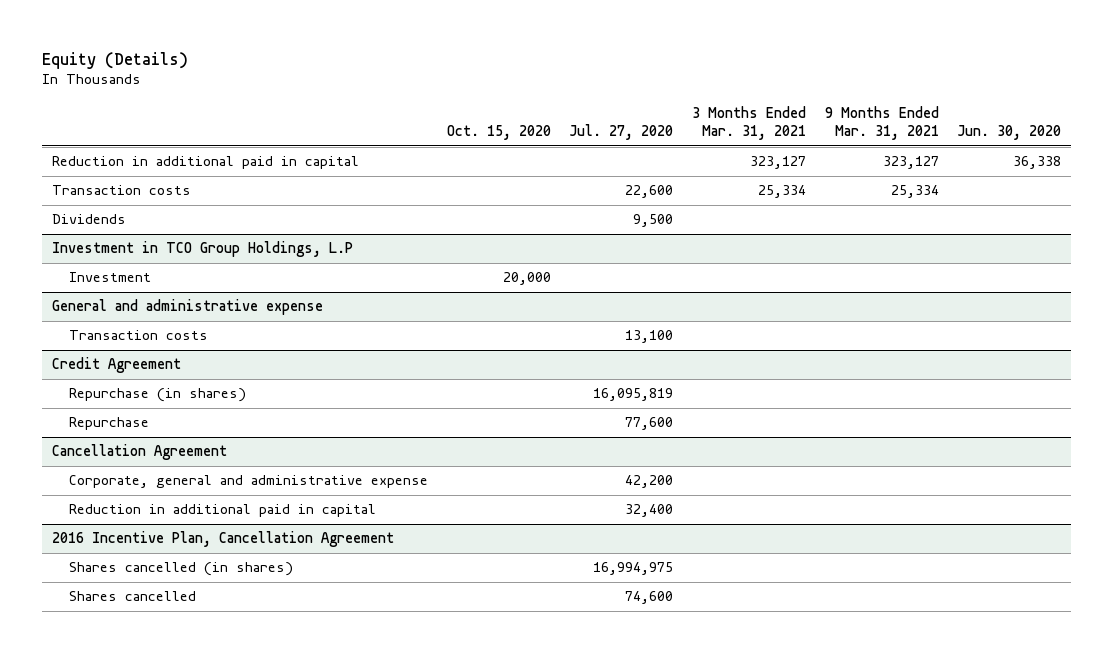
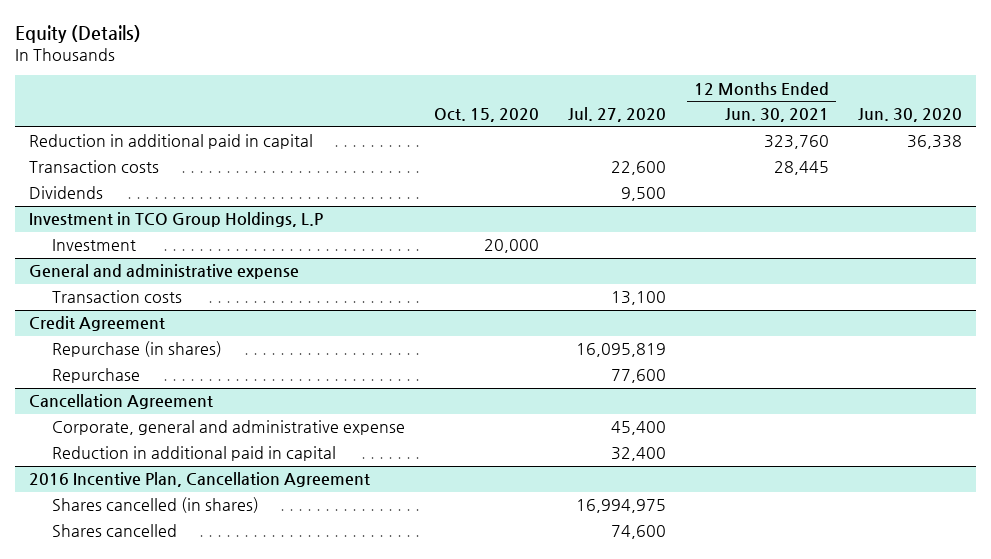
- | Oct. 15, 2020 | Jul. 27, 2020 | 3 Months Ended Mar. 31, 2021 | 9 Months Ended Mar. 31, 2021 | Jun. 30, 2020
+ | Oct. 15, 2020 | Jul. 27, 2020 | 12 Months Ended Jun. 30, 2021 | Jun. 30, 2020
@ Cancellation Agreement
- Corporate, general and administrative expense | | 42,200 | | |
+ Corporate, general and administrative expense | | 45,400 | |

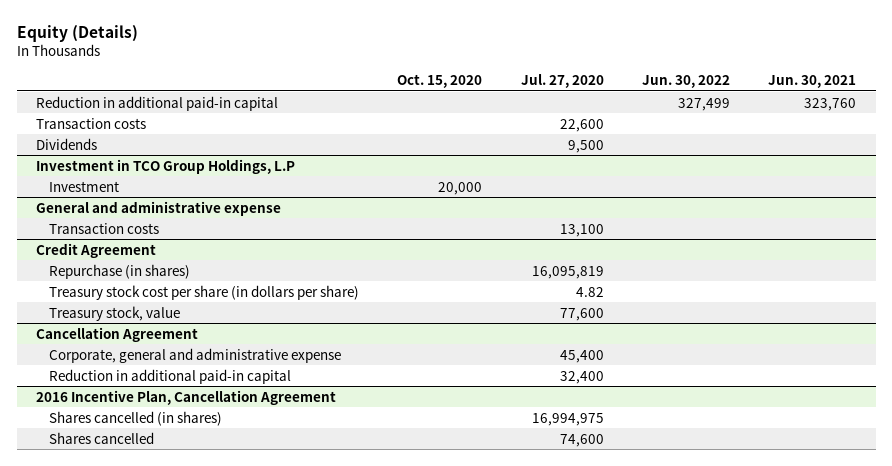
- | Oct. 15, 2020 | Jul. 27, 2020 | 12 Months Ended Jun. 30, 2021 | Jun. 30, 2020
+ | Oct. 15, 2020 | Jul. 27, 2020 | Jun. 30, 2022 | Jun. 30, 2021
- Reduction in additional paid in capital | | | 323,760 | 36,338
+ Reduction in additional paid-in capital | | | 327,499 | 323,760
@ Credit Agreement
- Repurchase | | 77,600 | |
+ Treasury stock cost per share (in dollars per share) | | 4.82 | |
+ Treasury stock, value | | 77,600 | |
@ Cancellation Agreement
- Reduction in additional paid in capital | | 32,400 | |
+ Reduction in additional paid-in capital | | 32,400 | |

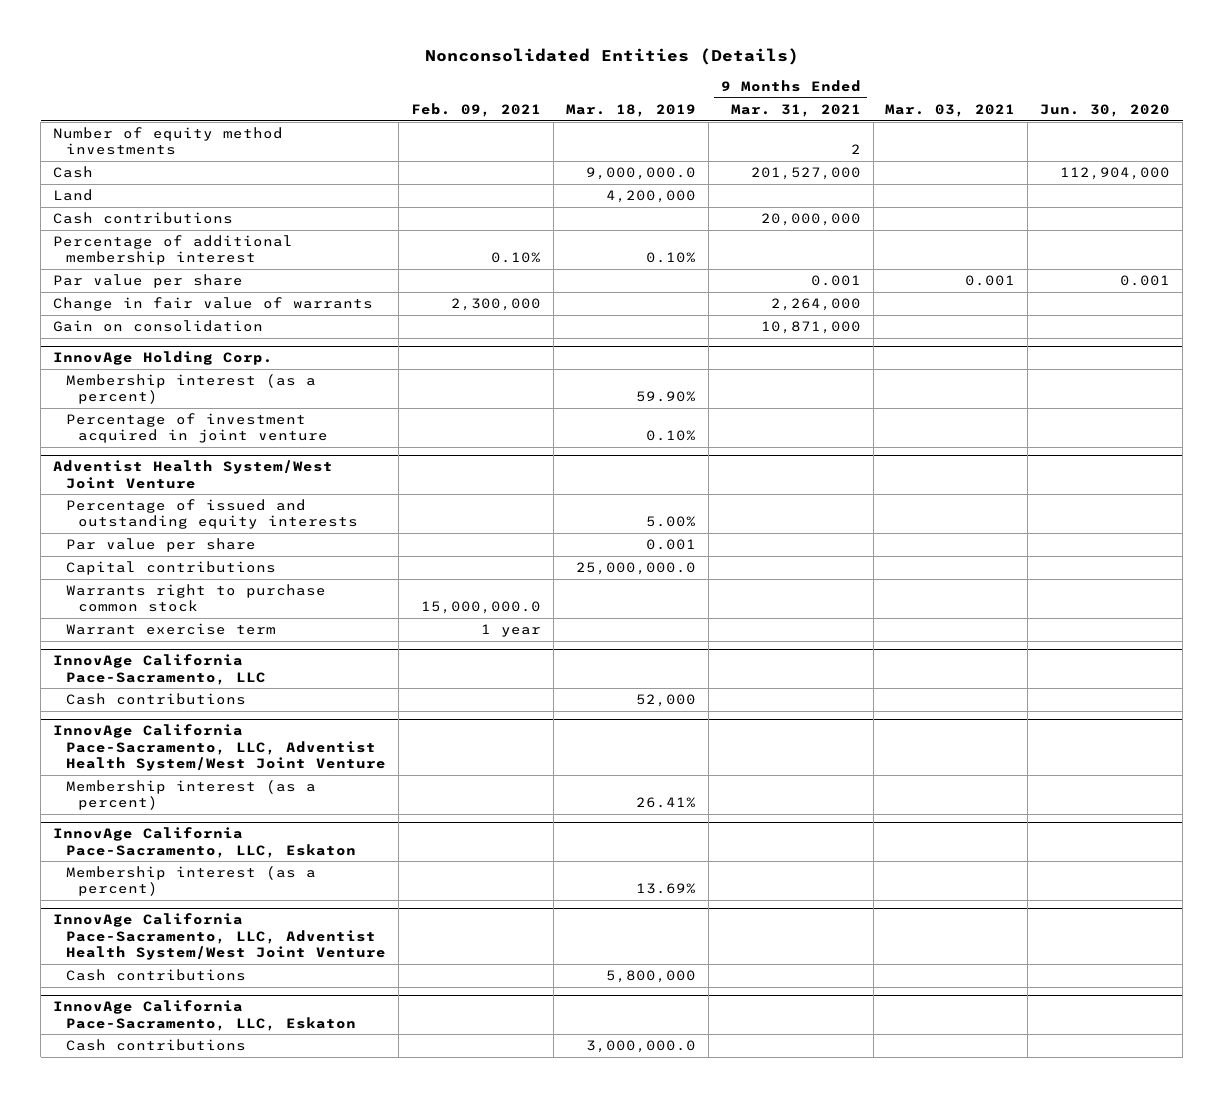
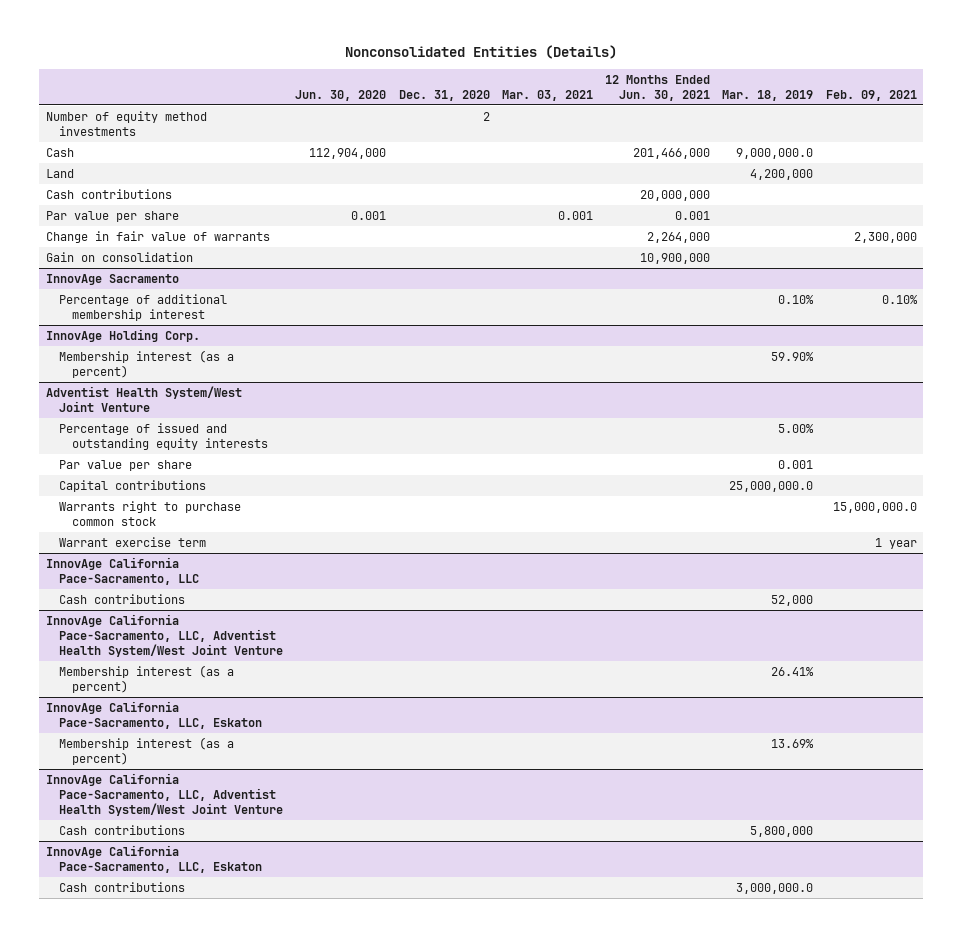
- | Feb. 09, 2021 | Mar. 18, 2019 | 9 Months Ended Mar. 31, 2021 | Mar. 03, 2021 | Jun. 30, 2020
+ | Jun. 30, 2020 | Dec. 31, 2020 | Mar. 03, 2021 | 12 Months Ended Jun. 30, 2021 | Mar. 18, 2019 | Feb. 09, 2021
- Percentage of additional membership interest | 0.10% | 0.10% | | |
+ InnovAge Sacramento
+ Percentage of additional membership interest | | | | | 0.10% | 0.10%
@ InnovAge Holding Corp.
- Percentage of investment acquired in joint venture | | 0.10% | | |

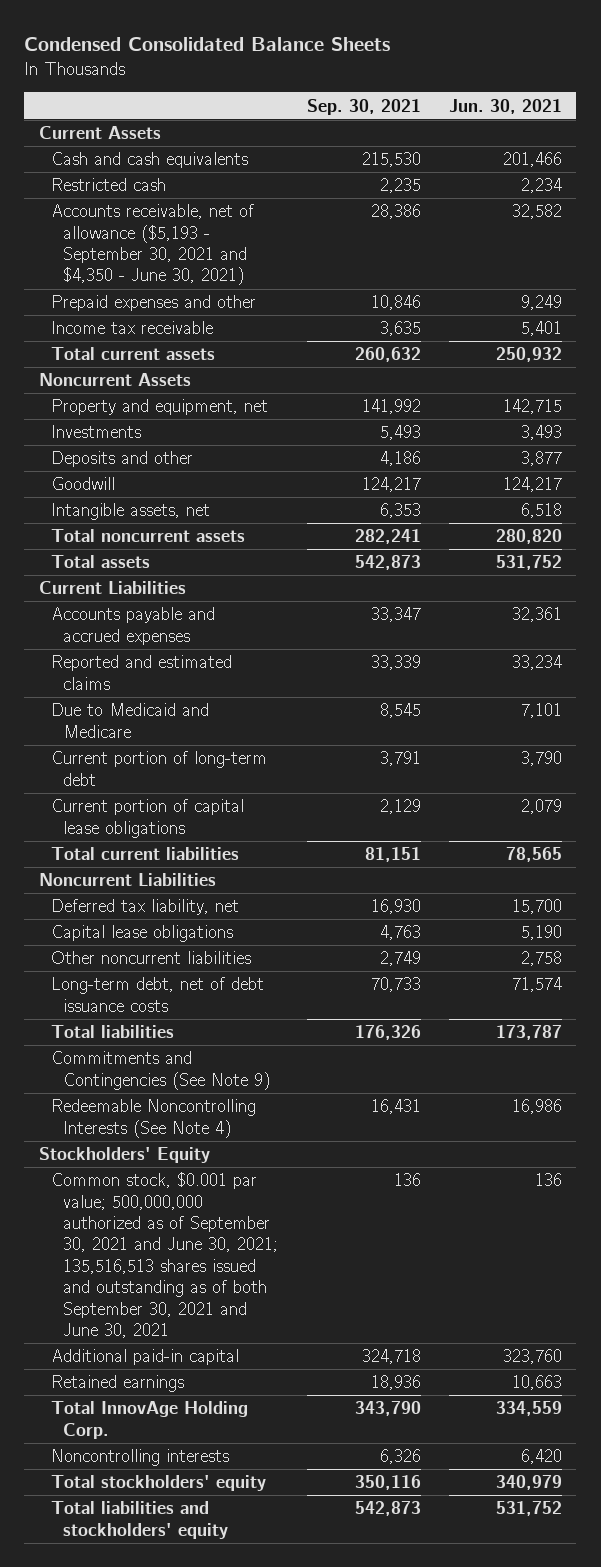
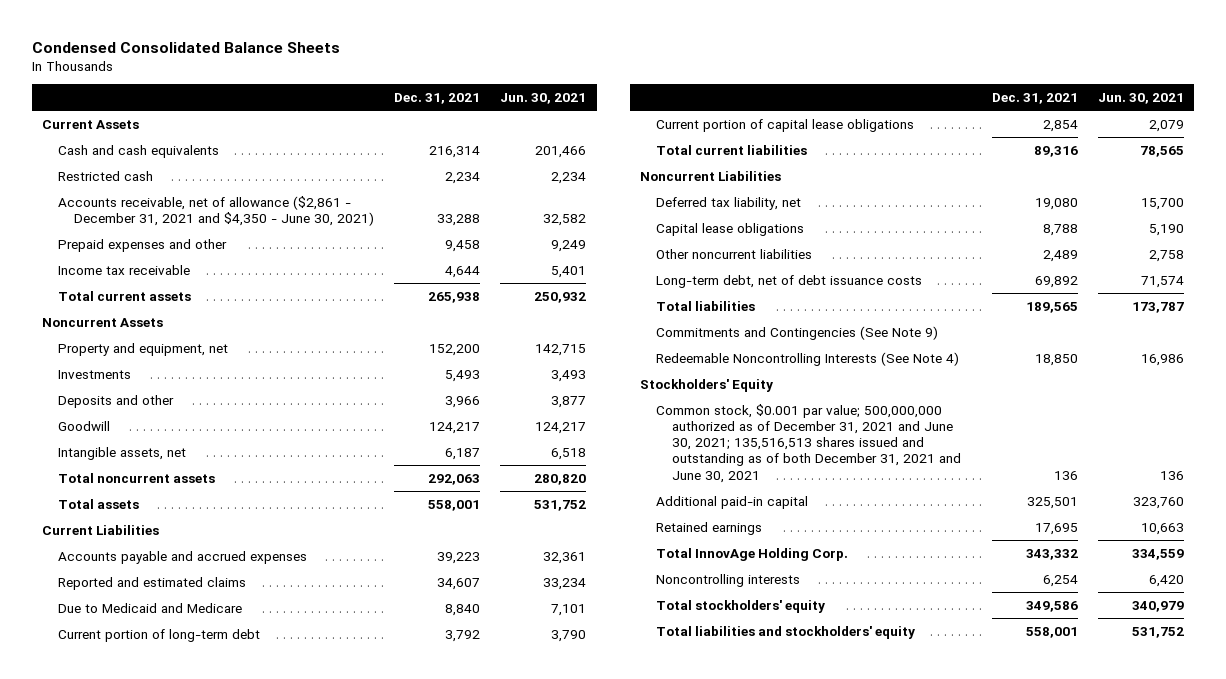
- | Sep. 30, 2021 | Jun. 30, 2021
+ | Dec. 31, 2021 | Jun. 30, 2021
- Accounts receivable, net of allowance ($5,193 - September 30, 2021 and $4,350 - June 30, 2021) | 28,386 | 32,582
+ Accounts receivable, net of allowance ($2,861 - December 31, 2021 and $4,350 - June 30, 2021) | 33,288 | 32,582
- Common stock, $0.001 par value; 500,000,000 authorized as of September 30, 2021 and June 30, 2021; 135,516,513 shares issued and outstanding as of both September 30, 2021 and June 30, 2021 | 136 | 136
+ Common stock, $0.001 par value; 500,000,000 authorized as of December 31, 2021 and June 30, 2021; 135,516,513 shares issued and outstanding as of both December 31, 2021 and June 30, 2021 | 136 | 136

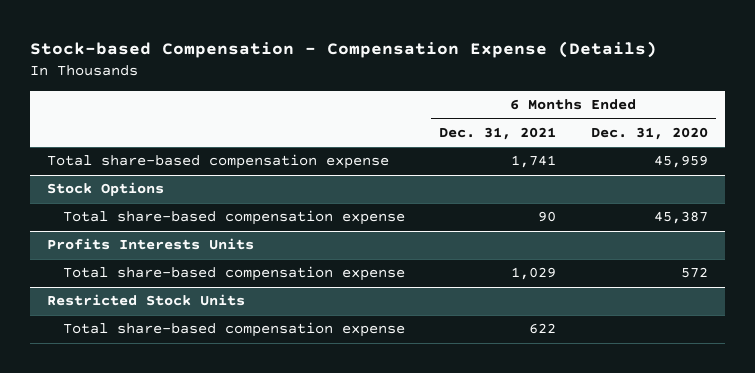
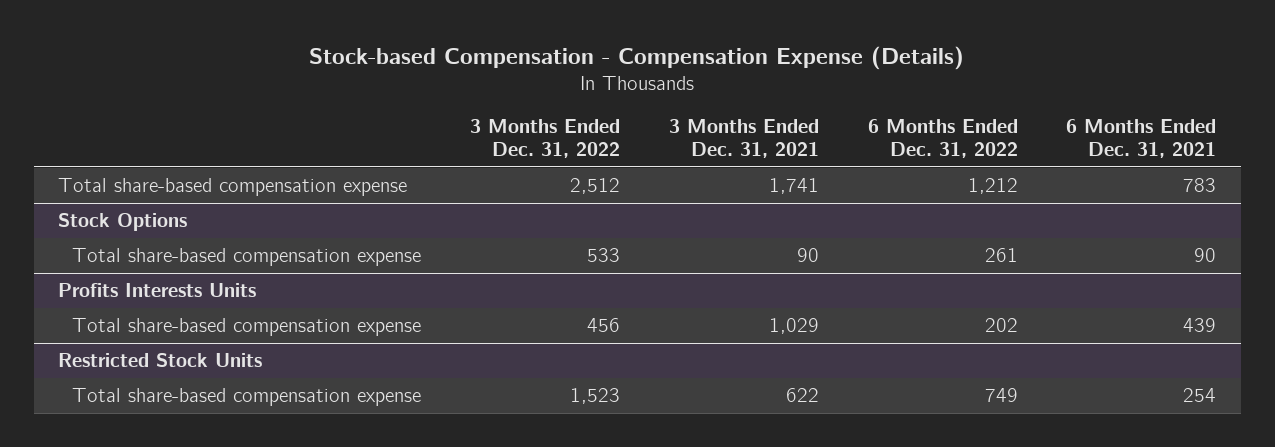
- | 6 Months Ended Dec. 31, 2021 | 6 Months Ended Dec. 31, 2020
+ | 3 Months Ended Dec. 31, 2022 | 3 Months Ended Dec. 31, 2021 | 6 Months Ended Dec. 31, 2022 | 6 Months Ended Dec. 31, 2021
- Total share-based compensation expense | 1,741 | 45,959
+ Total share-based compensation expense | 2,512 | 1,741 | 1,212 | 783
@ Profits Interests Units
- Total share-based compensation expense | 1,029 | 572
+ Total share-based compensation expense | 456 | 1,029 | 202 | 439
@ Restricted Stock Units
- Total share-based compensation expense | 622 |
+ Total share-based compensation expense | 1,523 | 622 | 749 | 254

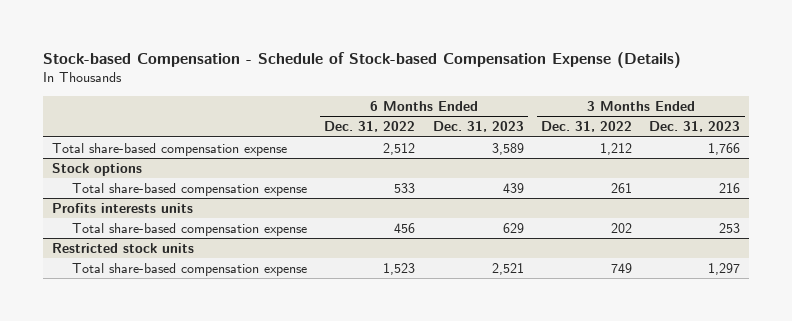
- Stock-based Compensation - Compensation Expense (Details)
+ Stock-based Compensation - Schedule of Stock-based Compensation Expense (Details)
- | 3 Months Ended Dec. 31, 2022 | 3 Months Ended Dec. 31, 2021 | 6 Months Ended Dec. 31, 2022 | 6 Months Ended Dec. 31, 2021
+ | 6 Months Ended Dec. 31, 2022 | 6 Months Ended Dec. 31, 2023 | 3 Months Ended Dec. 31, 2022 | 3 Months Ended Dec. 31, 2023
- Total share-based compensation expense | 2,512 | 1,741 | 1,212 | 783
- Stock Options
- Total share-based compensation expense | 533 | 90 | 261 | 90
- Profits Interests Units
- Total share-based compensation expense | 456 | 1,029 | 202 | 439
- Restricted Stock Units
- Total share-based compensation expense | 1,523 | 622 | 749 | 254
+ Total share-based compensation expense | 2,512 | 3,589 | 1,212 | 1,766
+ Stock options
+ Total share-based compensation expense | 533 | 439 | 261 | 216
+ Profits interests units
+ Total share-based compensation expense | 456 | 629 | 202 | 253
+ Restricted stock units
+ Total share-based compensation expense | 1,523 | 2,521 | 749 | 1,297

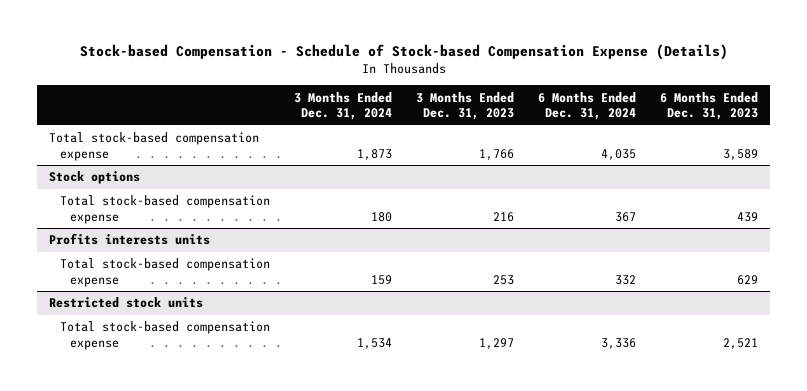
- | 6 Months Ended Dec. 31, 2022 | 6 Months Ended Dec. 31, 2023 | 3 Months Ended Dec. 31, 2022 | 3 Months Ended Dec. 31, 2023
+ | 3 Months Ended Dec. 31, 2024 | 3 Months Ended Dec. 31, 2023 | 6 Months Ended Dec. 31, 2024 | 6 Months Ended Dec. 31, 2023
- Total share-based compensation expense | 2,512 | 3,589 | 1,212 | 1,766
+ Total stock-based compensation expense | 1,873 | 1,766 | 4,035 | 3,589
@ Stock options
- Total share-based compensation expense | 533 | 439 | 261 | 216
+ Total stock-based compensation expense | 180 | 216 | 367 | 439
@ Profits interests units
- Total share-based compensation expense | 456 | 629 | 202 | 253
+ Total stock-based compensation expense | 159 | 253 | 332 | 629
@ Restricted stock units
- Total share-based compensation expense | 1,523 | 2,521 | 749 | 1,297
+ Total stock-based compensation expense | 1,534 | 1,297 | 3,336 | 2,521

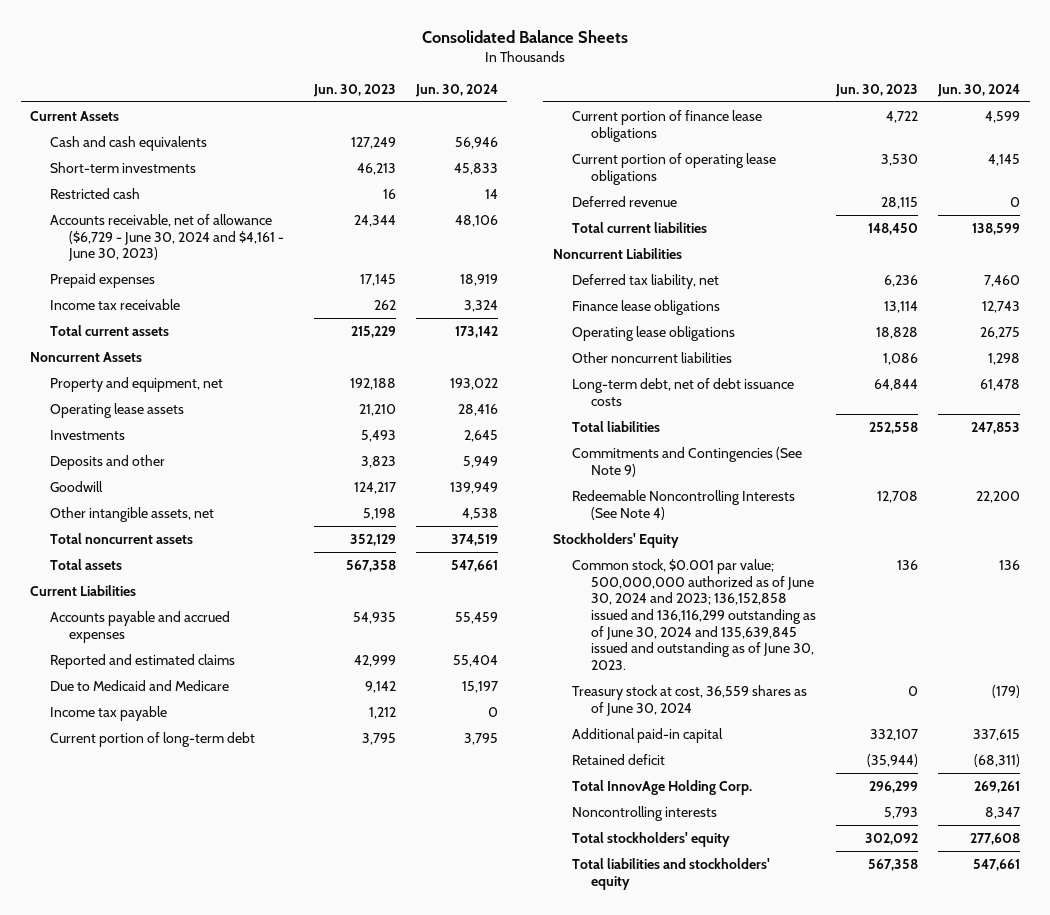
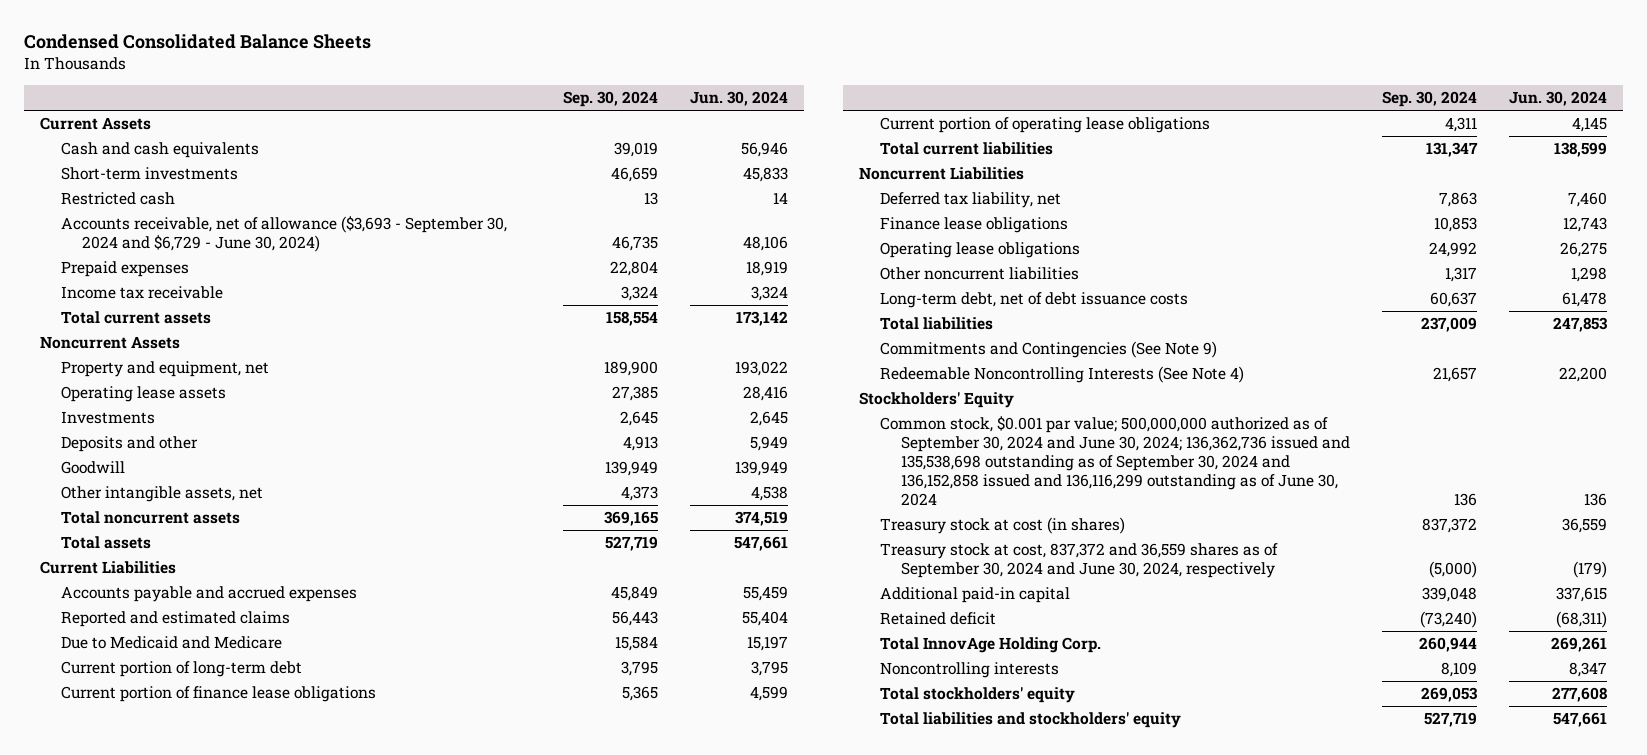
- Consolidated Balance Sheets
+ Condensed Consolidated Balance Sheets
- | Jun. 30, 2023 | Jun. 30, 2024
+ | Sep. 30, 2024 | Jun. 30, 2024
- Accounts receivable, net of allowance ($6,729 - June 30, 2024 and $4,161 - June 30, 2023) | 24,344 | 48,106
+ Accounts receivable, net of allowance ($3,693 - September 30, 2024 and $6,729 - June 30, 2024) | 46,735 | 48,106
- Income tax payable | 1,212 | 0
- Deferred revenue | 28,115 | 0
- Common stock, $0.001 par value; 500,000,000 authorized as of June 30, 2024 and 2023; 136,152,858 issued and 136,116,299 outstanding as of June 30, 2024 and 135,639,845 issued and outstanding as of June 30, 2023. | 136 | 136
- Treasury stock at cost, 36,559 shares as of June 30, 2024 | 0 | (179)
+ Common stock, $0.001 par value; 500,000,000 authorized as of September 30, 2024 and June 30, 2024; 136,362,736 issued and 135,538,698 outstanding as of September 30, 2024 and 136,152,858 issued and 136,116,299 outstanding as of June 30, 2024 | 136 | 136
+ Treasury stock at cost (in shares) | 837,372 | 36,559
+ Treasury stock at cost, 837,372 and 36,559 shares as of September 30, 2024 and June 30, 2024, respectively | (5,000) | (179)

